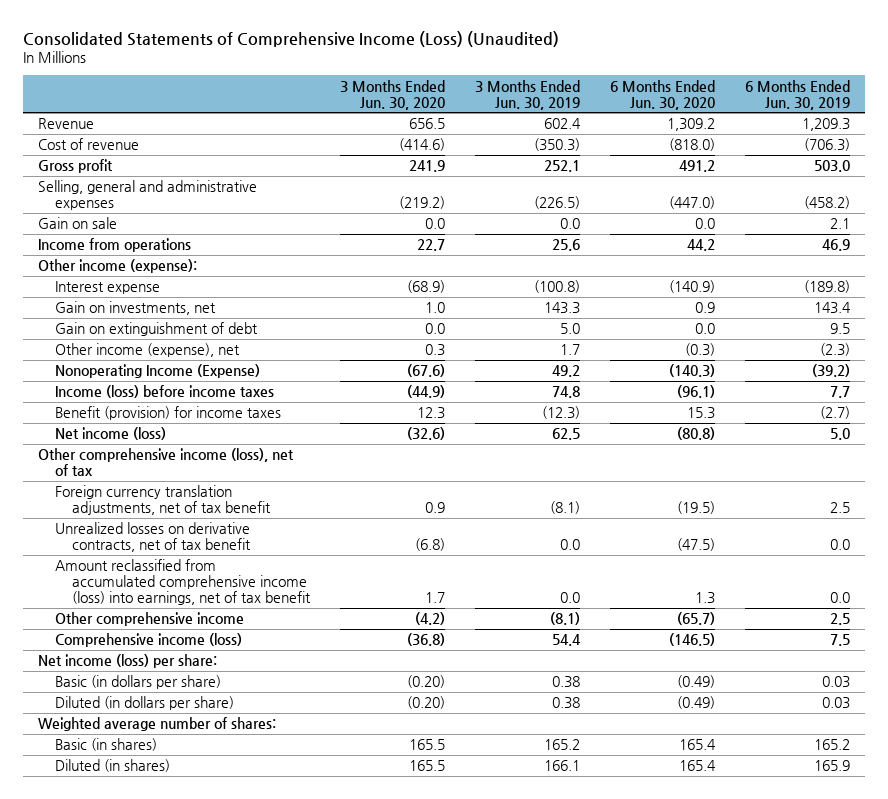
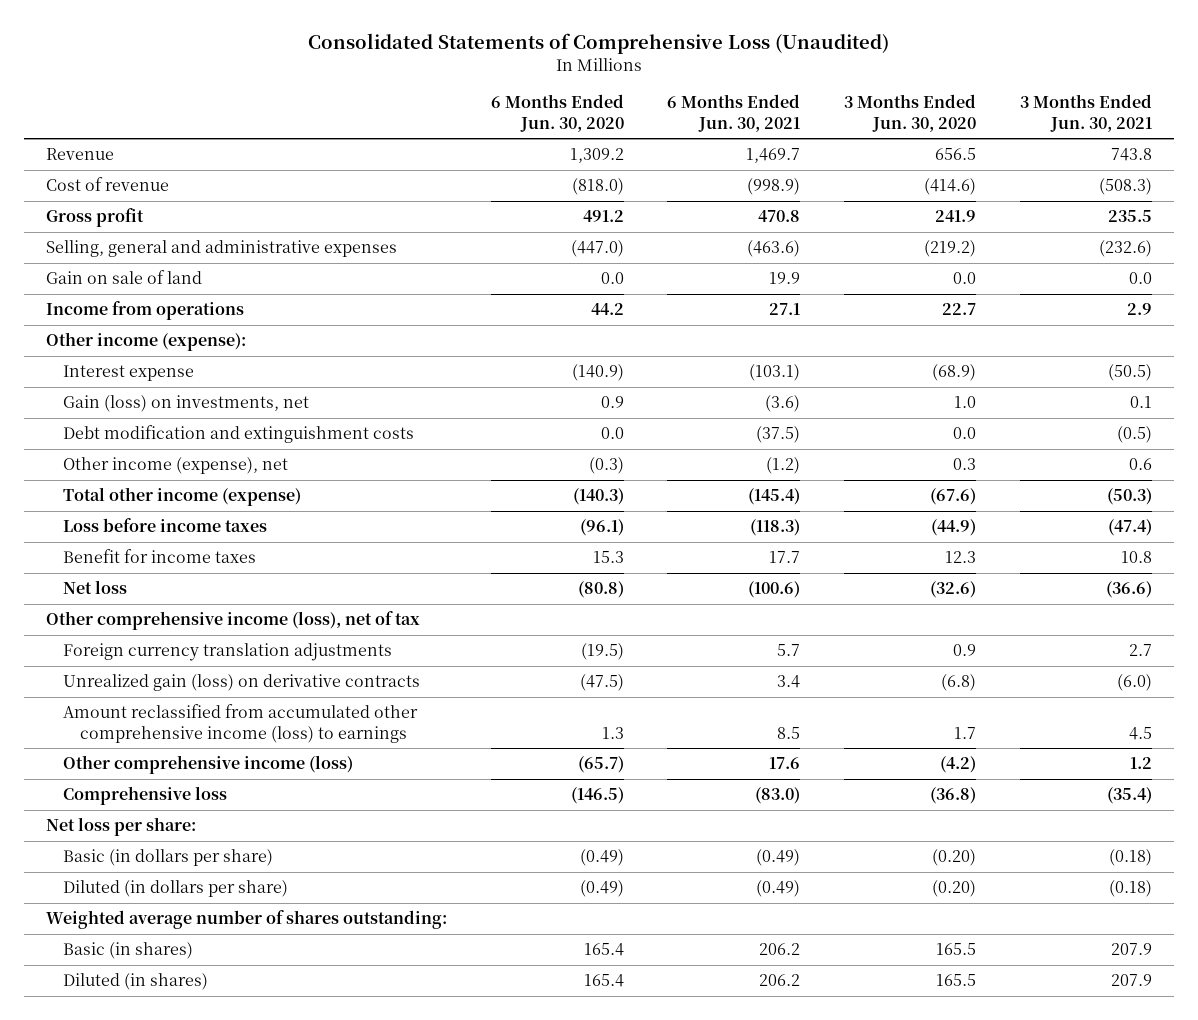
- Consolidated Statements of Comprehensive Income (Loss) (Unaudited)
+ Consolidated Statements of Comprehensive Loss (Unaudited)
- | 3 Months Ended Jun. 30, 2020 | 3 Months Ended Jun. 30, 2019 | 6 Months Ended Jun. 30, 2020 | 6 Months Ended Jun. 30, 2019
+ | 6 Months Ended Jun. 30, 2020 | 6 Months Ended Jun. 30, 2021 | 3 Months Ended Jun. 30, 2020 | 3 Months Ended Jun. 30, 2021
- Gain on sale | 0.0 | 0.0 | 0.0 | 2.1
+ Gain on sale of land | 0.0 | 19.9 | 0.0 | 0.0
- Gain on investments, net | 1.0 | 143.3 | 0.9 | 143.4
- Gain on extinguishment of debt | 0.0 | 5.0 | 0.0 | 9.5
+ Gain (loss) on investments, net | 0.9 | (3.6) | 1.0 | 0.1
+ Debt modification and extinguishment costs | 0.0 | (37.5) | 0.0 | (0.5)
- Nonoperating Income (Expense) | (67.6) | 49.2 | (140.3) | (39.2)
- Income (loss) before income taxes | (44.9) | 74.8 | (96.1) | 7.7
- Benefit (provision) for income taxes | 12.3 | (12.3) | 15.3 | (2.7)
- Net income (loss) | (32.6) | 62.5 | (80.8) | 5.0
+ Total other income (expense) | (140.3) | (145.4) | (67.6) | (50.3)
+ Loss before income taxes | (96.1) | (118.3) | (44.9) | (47.4)
+ Benefit for income taxes | 15.3 | 17.7 | 12.3 | 10.8
+ Net loss | (80.8) | (100.6) | (32.6) | (36.6)
- Foreign currency translation adjustments, net of tax benefit | 0.9 | (8.1) | (19.5) | 2.5
- Unrealized losses on derivative contracts, net of tax benefit | (6.8) | 0.0 | (47.5) | 0.0
- Amount reclassified from accumulated comprehensive income (loss) into earnings, net of tax benefit | 1.7 | 0.0 | 1.3 | 0.0
- Other comprehensive income | (4.2) | (8.1) | (65.7) | 2.5
- Comprehensive income (loss) | (36.8) | 54.4 | (146.5) | 7.5
- Net income (loss) per share:
+ Foreign currency translation adjustments | (19.5) | 5.7 | 0.9 | 2.7
+ Unrealized gain (loss) on derivative contracts | (47.5) | 3.4 | (6.8) | (6.0)
+ Amount reclassified from accumulated other comprehensive income (loss) to earnings | 1.3 | 8.5 | 1.7 | 4.5
+ Other comprehensive income (loss) | (65.7) | 17.6 | (4.2) | 1.2
+ Comprehensive loss | (146.5) | (83.0) | (36.8) | (35.4)
+ Net loss per share:
- Weighted average number of shares:
+ Weighted average number of shares outstanding:

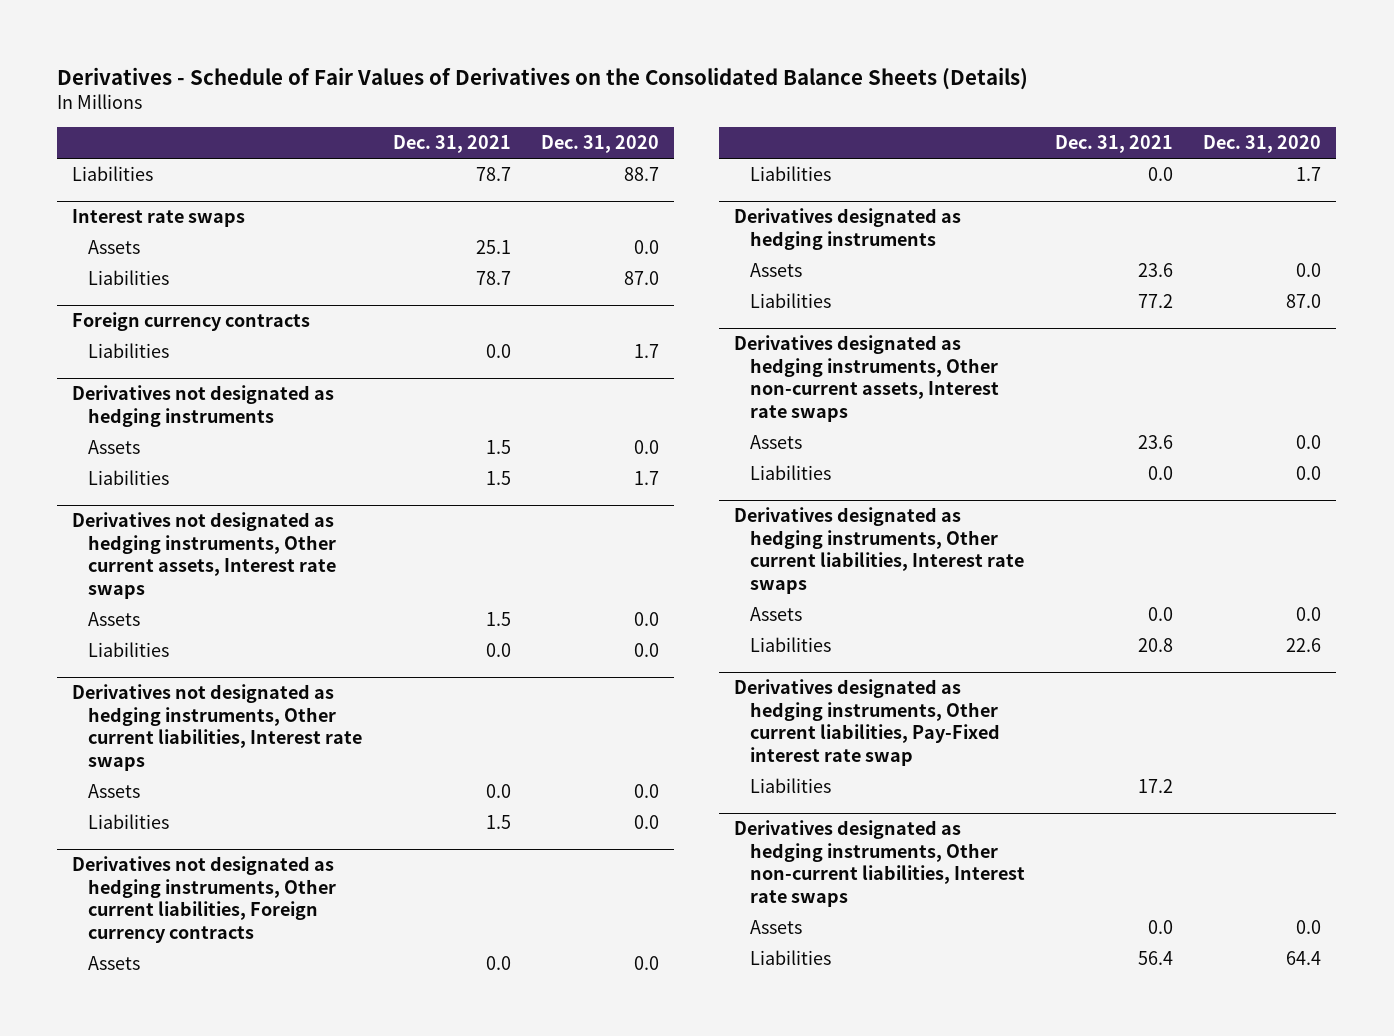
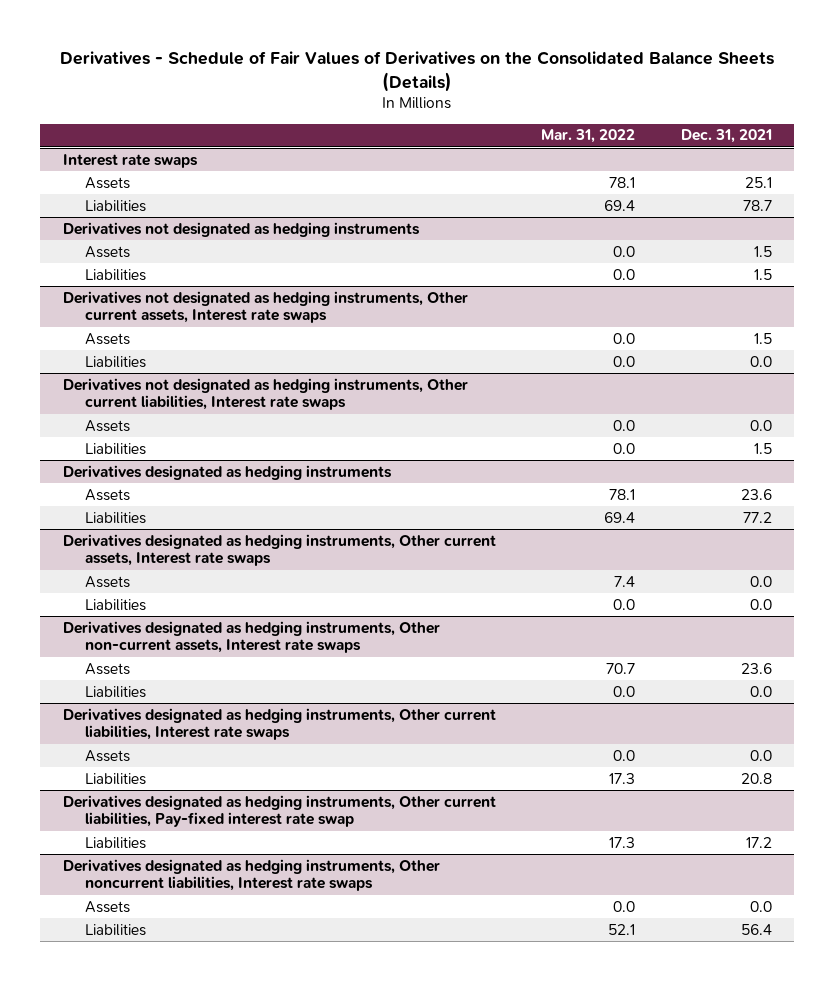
- | Dec. 31, 2021 | Dec. 31, 2020
+ | Mar. 31, 2022 | Dec. 31, 2021
- Liabilities | 78.7 | 88.7
- Foreign currency contracts
- Liabilities | 0.0 | 1.7
- Derivatives not designated as hedging instruments, Other current liabilities, Foreign currency contracts
- Assets | 0.0 | 0.0
- Liabilities | 0.0 | 1.7
+ Derivatives designated as hedging instruments, Other current assets, Interest rate swaps
+ Assets | 7.4 | 0.0
+ Liabilities | 0.0 | 0.0
- Derivatives designated as hedging instruments, Other current liabilities, Pay-Fixed interest rate swap
+ Derivatives designated as hedging instruments, Other current liabilities, Pay-fixed interest rate swap
- Derivatives designated as hedging instruments, Other non-current liabilities, Interest rate swaps
+ Derivatives designated as hedging instruments, Other noncurrent liabilities, Interest rate swaps

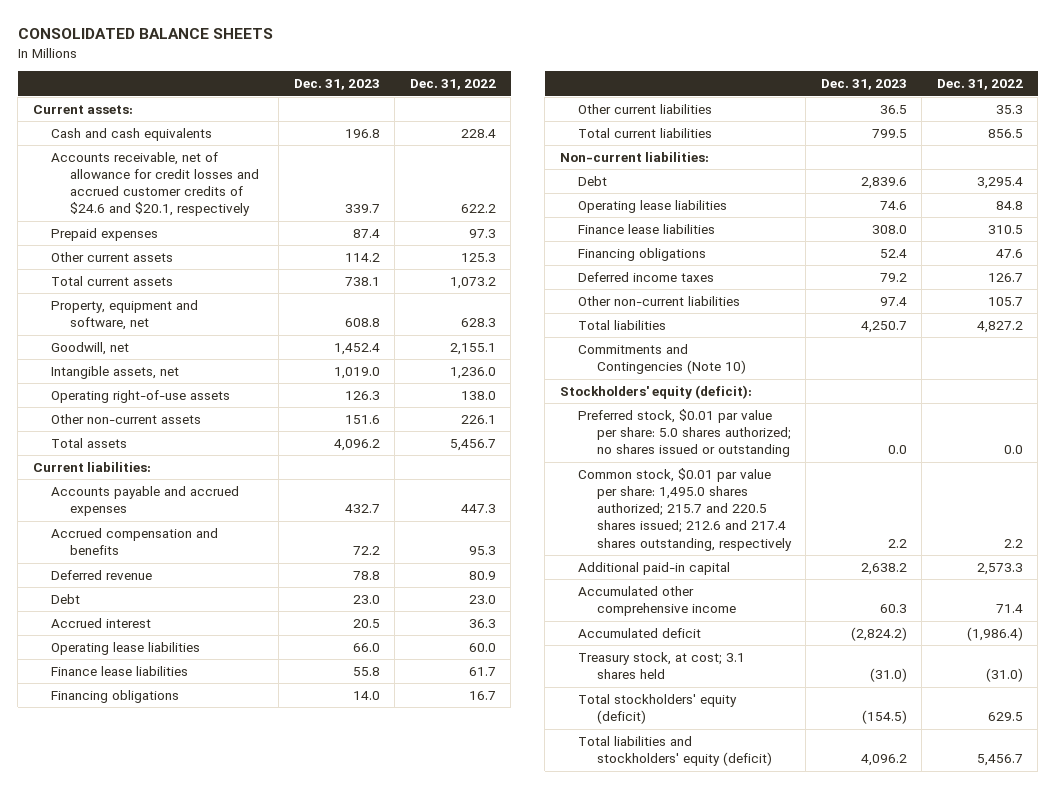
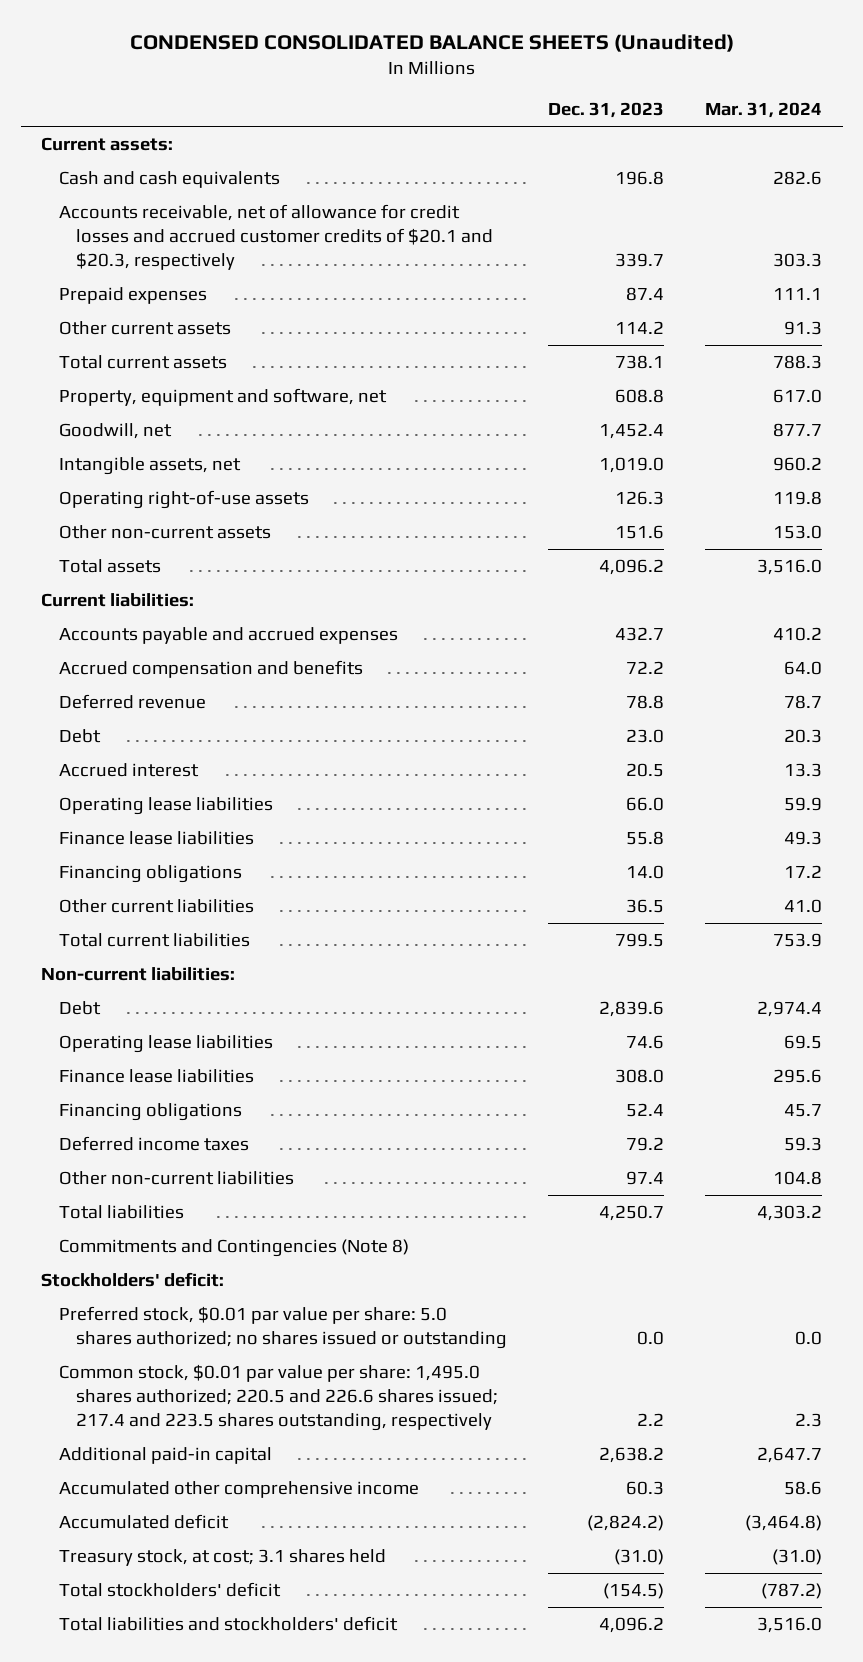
- CONSOLIDATED BALANCE SHEETS
+ CONDENSED CONSOLIDATED BALANCE SHEETS (Unaudited)
- | Dec. 31, 2023 | Dec. 31, 2022
+ | Dec. 31, 2023 | Mar. 31, 2024
- Accounts receivable, net of allowance for credit losses and accrued customer credits of $24.6 and $20.1, respectively | 339.7 | 622.2
+ Accounts receivable, net of allowance for credit losses and accrued customer credits of $20.1 and $20.3, respectively | 339.7 | 303.3
- Commitments and Contingencies (Note 10)
- Stockholders' equity (deficit):
+ Commitments and Contingencies (Note 8)
+ Stockholders' deficit:
- Common stock, $0.01 par value per share: 1,495.0 shares authorized; 215.7 and 220.5 shares issued; 212.6 and 217.4 shares outstanding, respectively | 2.2 | 2.2
+ Common stock, $0.01 par value per share: 1,495.0 shares authorized; 220.5 and 226.6 shares issued; 217.4 and 223.5 shares outstanding, respectively | 2.2 | 2.3
- Total stockholders' equity (deficit) | (154.5) | 629.5
- Total liabilities and stockholders' equity (deficit) | 4,096.2 | 5,456.7
+ Total stockholders' deficit | (154.5) | (787.2)
+ Total liabilities and stockholders' deficit | 4,096.2 | 3,516.0

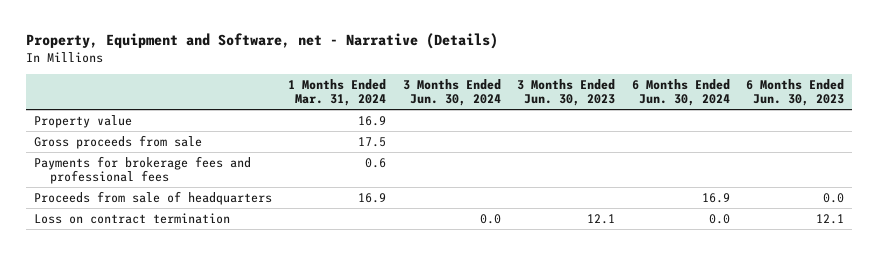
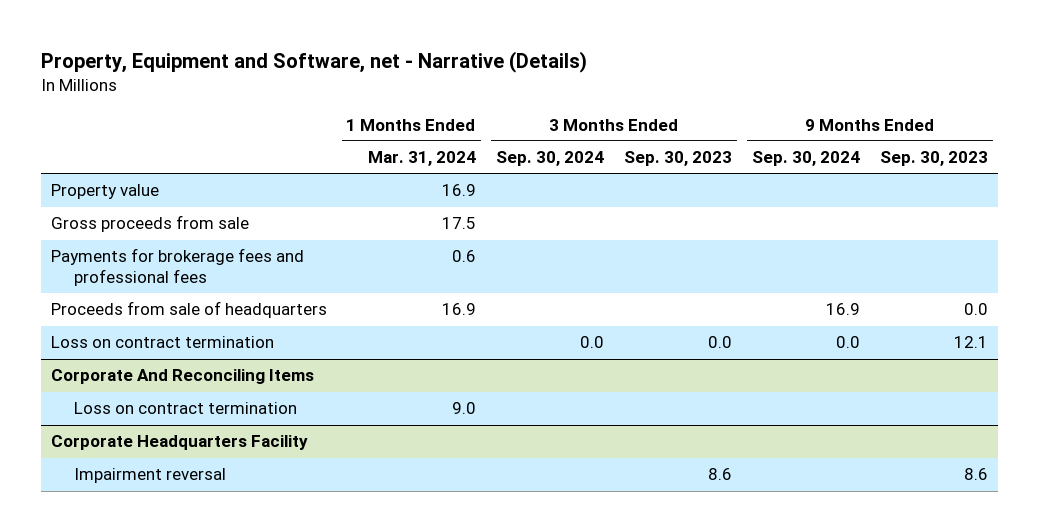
- | 1 Months Ended Mar. 31, 2024 | 3 Months Ended Jun. 30, 2024 | 3 Months Ended Jun. 30, 2023 | 6 Months Ended Jun. 30, 2024 | 6 Months Ended Jun. 30, 2023
+ | 1 Months Ended Mar. 31, 2024 | 3 Months Ended Sep. 30, 2024 | 3 Months Ended Sep. 30, 2023 | 9 Months Ended Sep. 30, 2024 | 9 Months Ended Sep. 30, 2023
+ Corporate And Reconciling Items
+ Loss on contract termination | 9.0 | | | |
+ Corporate Headquarters Facility
+ Impairment reversal | | | 8.6 | | 8.6

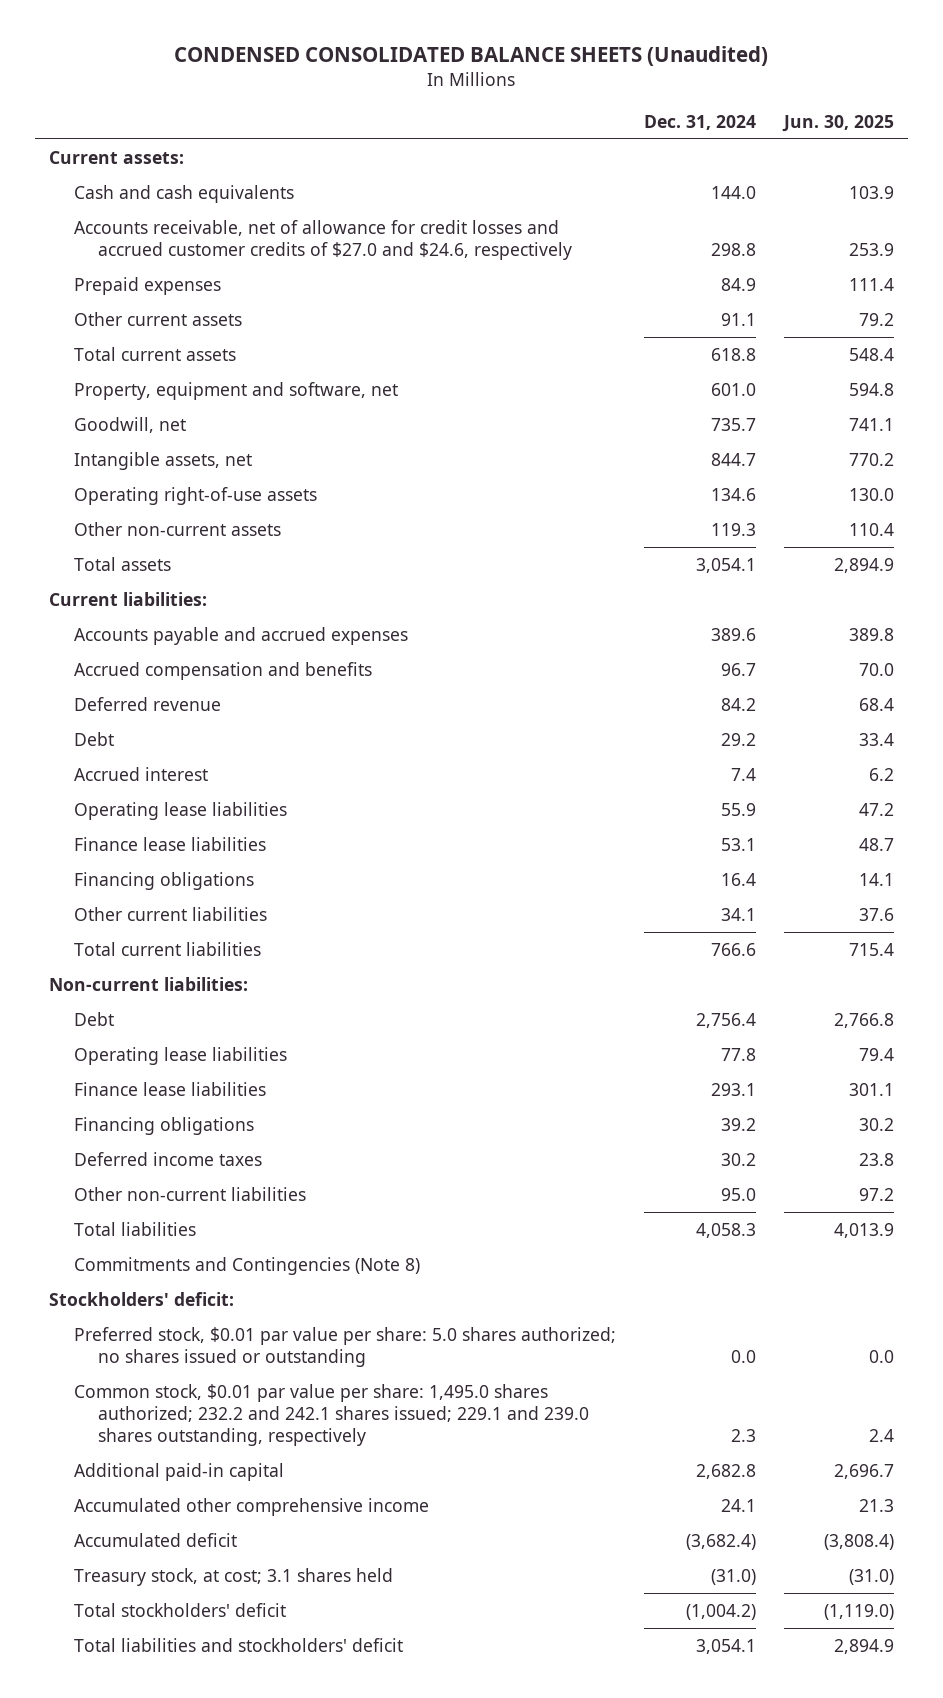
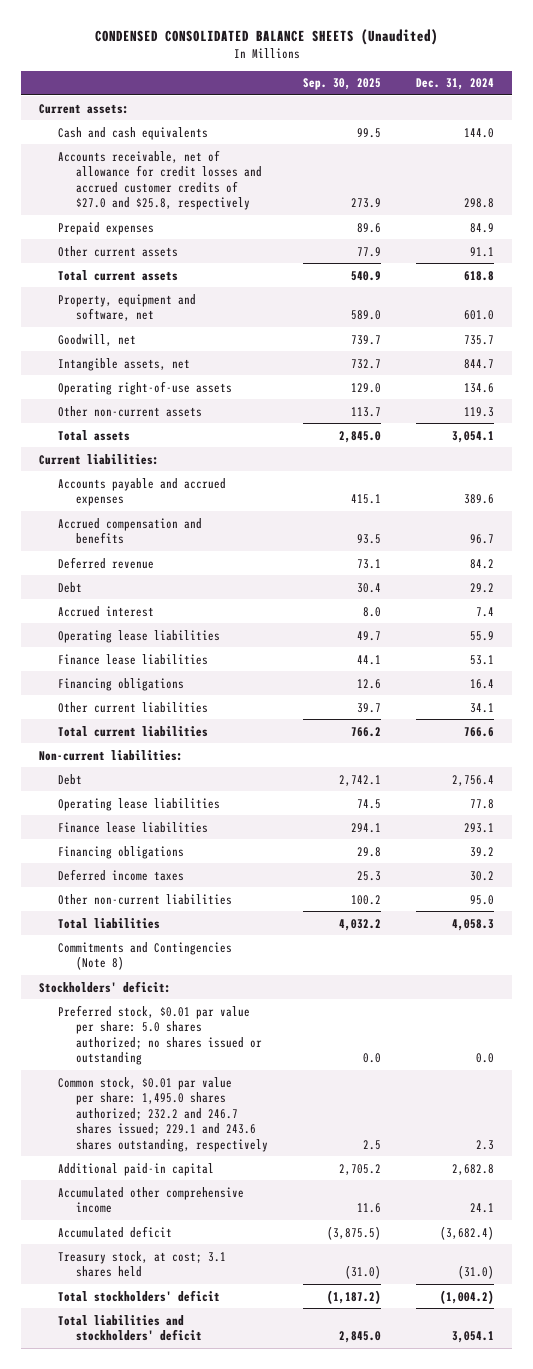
- | Dec. 31, 2024 | Jun. 30, 2025
+ | Sep. 30, 2025 | Dec. 31, 2024
- Accounts receivable, net of allowance for credit losses and accrued customer credits of $27.0 and $24.6, respectively | 298.8 | 253.9
+ Accounts receivable, net of allowance for credit losses and accrued customer credits of $27.0 and $25.8, respectively | 273.9 | 298.8
- Common stock, $0.01 par value per share: 1,495.0 shares authorized; 232.2 and 242.1 shares issued; 229.1 and 239.0 shares outstanding, respectively | 2.3 | 2.4
+ Common stock, $0.01 par value per share: 1,495.0 shares authorized; 232.2 and 246.7 shares issued; 229.1 and 243.6 shares outstanding, respectively | 2.5 | 2.3

